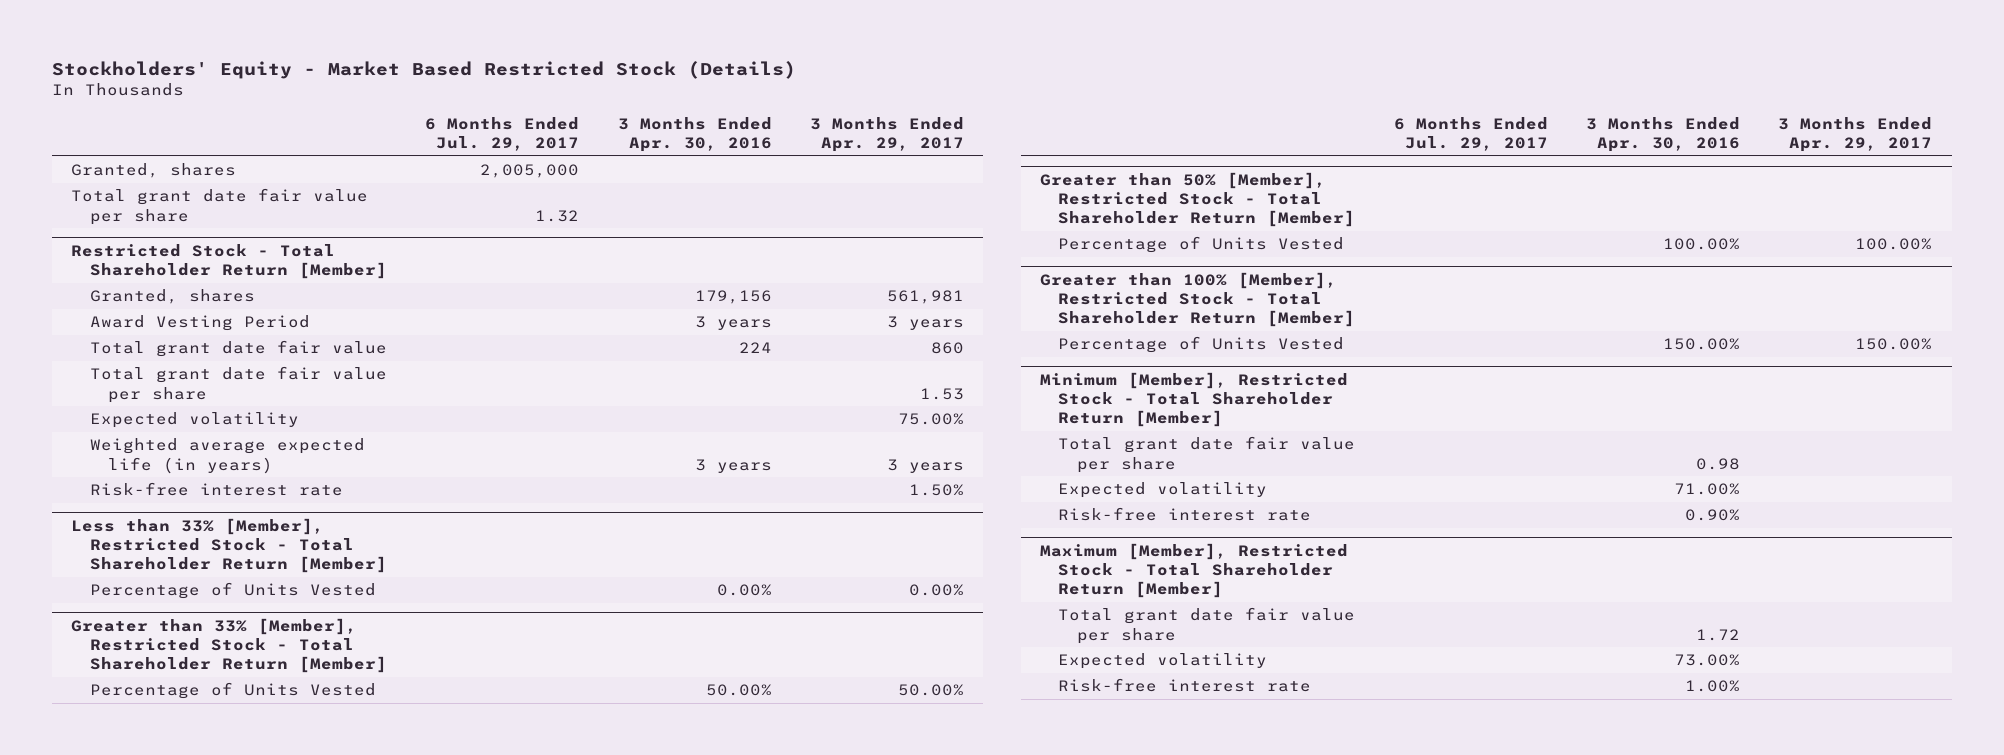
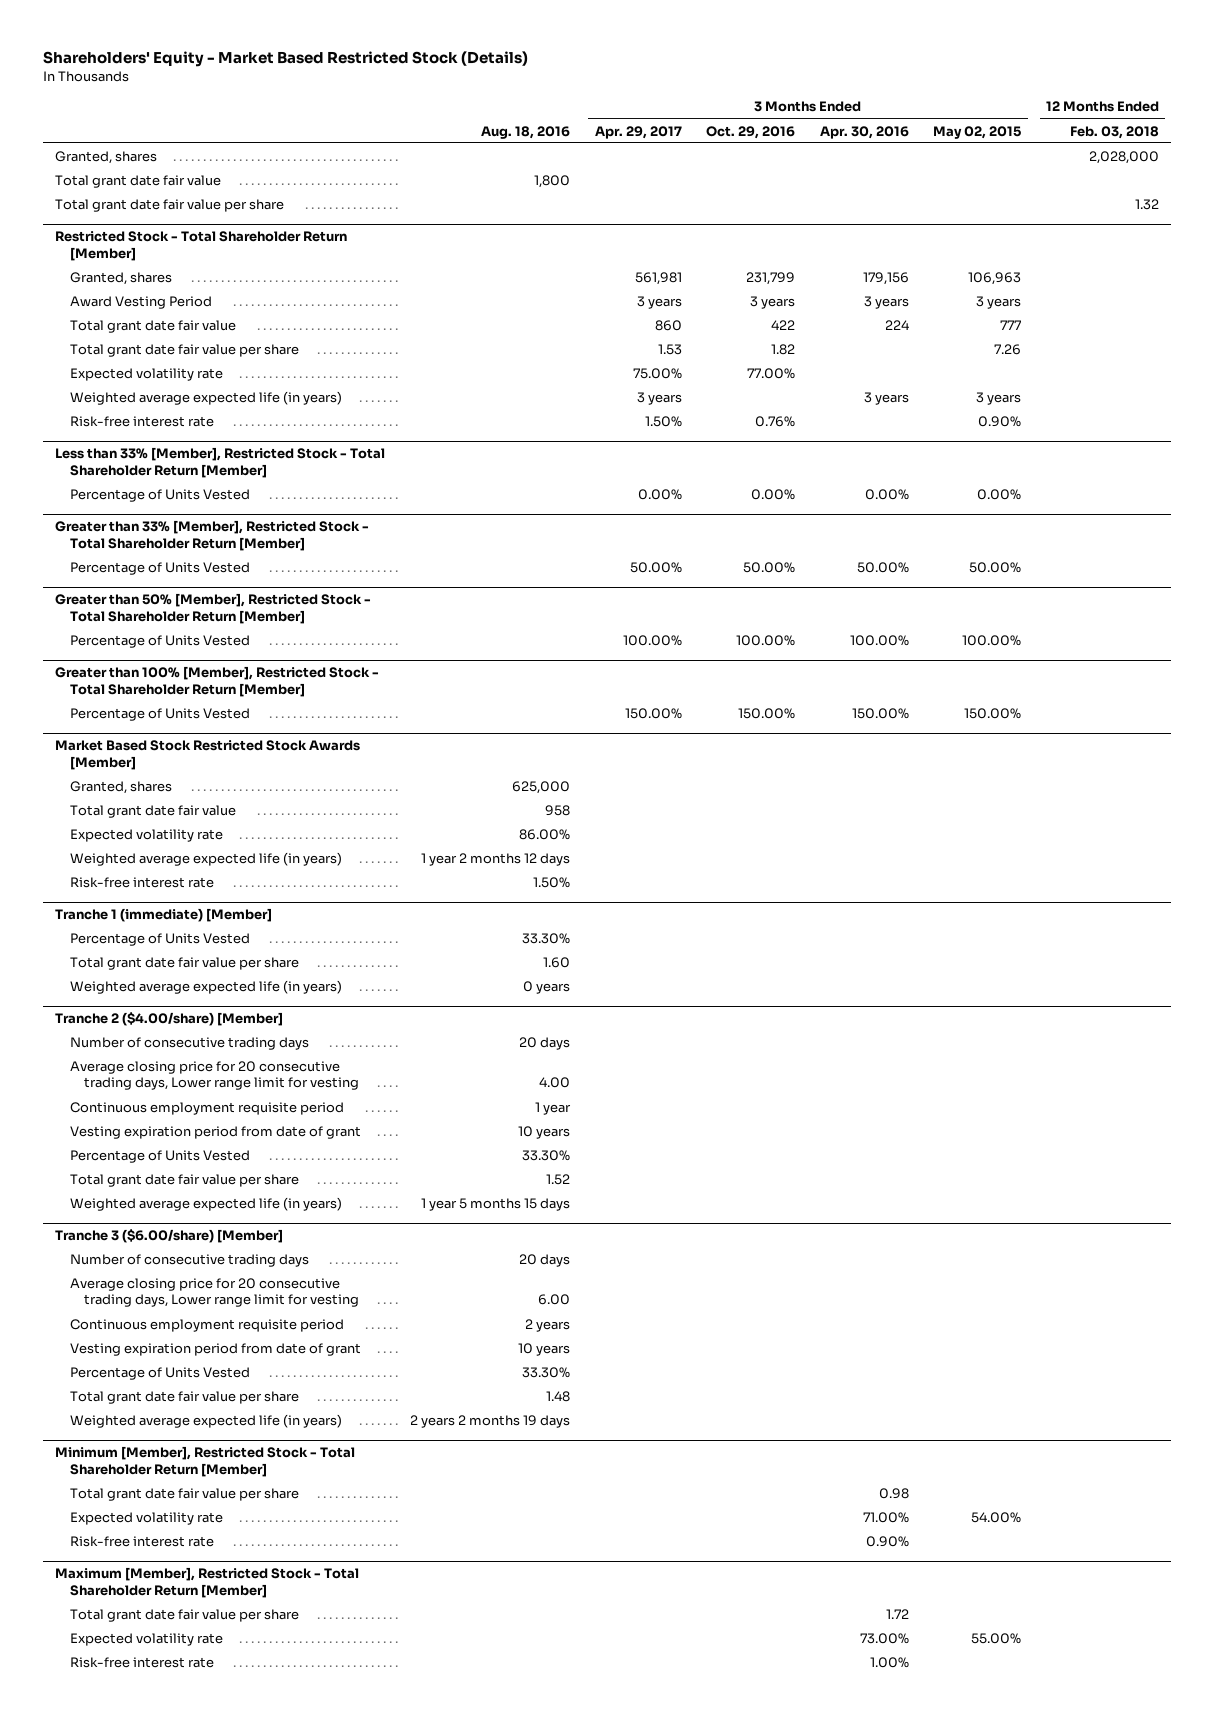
- Stockholders' Equity - Market Based Restricted Stock (Details)
+ Shareholders' Equity - Market Based Restricted Stock (Details)
- | 6 Months Ended Jul. 29, 2017 | 3 Months Ended Apr. 30, 2016 | 3 Months Ended Apr. 29, 2017
+ | Aug. 18, 2016 | 3 Months Ended Apr. 29, 2017 | 3 Months Ended Oct. 29, 2016 | 3 Months Ended Apr. 30, 2016 | 3 Months Ended May 02, 2015 | 12 Months Ended Feb. 03, 2018
+ Total grant date fair value | 1,800 | | | | |
@ Restricted Stock - Total Shareholder Return [Member]
- Expected volatility | | | 75.00%
+ Expected volatility rate | | 75.00% | 77.00% | | |
+ Market Based Stock Restricted Stock Awards [Member]
+ Granted, shares | 625,000 | | | | |
+ Total grant date fair value | 958 | | | | |
+ Expected volatility rate | 86.00% | | | | |
+ Weighted average expected life (in years) | 1 year 2 months 12 days | | | | |
+ Risk-free interest rate | 1.50% | | | | |
+ Tranche 1 (immediate) [Member]
+ Percentage of Units Vested | 33.30% | | | | |
+ Total grant date fair value per share | 1.60 | | | | |
+ Weighted average expected life (in years) | 0 years | | | | |
+ Tranche 2 ($4.00/share) [Member]
+ Number of consecutive trading days | 20 days | | | | |
+ Average closing price for 20 consecutive trading days, Lower range limit for vesting | 4.00 | | | | |
+ Continuous employment requisite period | 1 year | | | | |
+ Vesting expiration period from date of grant | 10 years | | | | |
+ Percentage of Units Vested | 33.30% | | | | |
+ Total grant date fair value per share | 1.52 | | | | |
+ Weighted average expected life (in years) | 1 year 5 months 15 days | | | | |
+ Tranche 3 ($6.00/share) [Member]
+ Number of consecutive trading days | 20 days | | | | |
+ Average closing price for 20 consecutive trading days, Lower range limit for vesting | 6.00 | | | | |
+ Continuous employment requisite period | 2 years | | | | |
+ Vesting expiration period from date of grant | 10 years | | | | |
+ Percentage of Units Vested | 33.30% | | | | |
+ Total grant date fair value per share | 1.48 | | | | |
+ Weighted average expected life (in years) | 2 years 2 months 19 days | | | | |
@ Minimum [Member], Restricted Stock - Total Shareholder Return [Member]
- Expected volatility | | 71.00% |
+ Expected volatility rate | | | | 71.00% | 54.00% |
@ Maximum [Member], Restricted Stock - Total Shareholder Return [Member]
- Expected volatility | | 73.00% |
+ Expected volatility rate | | | | 73.00% | 55.00% |

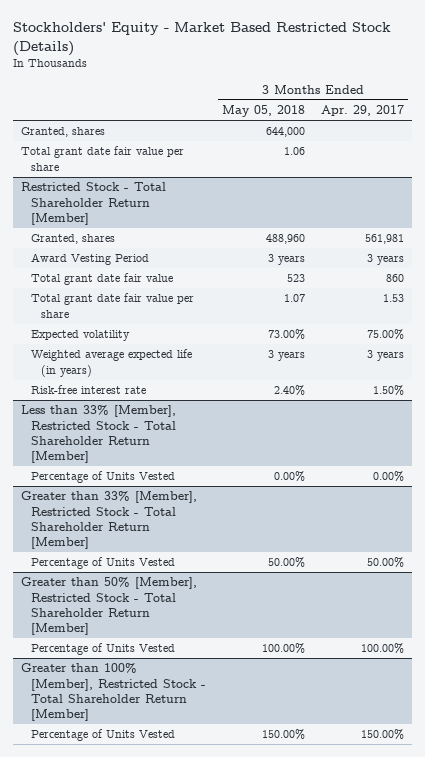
- Shareholders' Equity - Market Based Restricted Stock (Details)
+ Stockholders' Equity - Market Based Restricted Stock (Details)
- | Aug. 18, 2016 | 3 Months Ended Apr. 29, 2017 | 3 Months Ended Oct. 29, 2016 | 3 Months Ended Apr. 30, 2016 | 3 Months Ended May 02, 2015 | 12 Months Ended Feb. 03, 2018
+ | 3 Months Ended May 05, 2018 | 3 Months Ended Apr. 29, 2017
- Total grant date fair value | 1,800 | | | | |
@ Restricted Stock - Total Shareholder Return [Member]
- Expected volatility rate | | 75.00% | 77.00% | | |
+ Expected volatility | 73.00% | 75.00%
- Market Based Stock Restricted Stock Awards [Member]
- Granted, shares | 625,000 | | | | |
- Total grant date fair value | 958 | | | | |
- Expected volatility rate | 86.00% | | | | |
- Weighted average expected life (in years) | 1 year 2 months 12 days | | | | |
- Risk-free interest rate | 1.50% | | | | |
- Tranche 1 (immediate) [Member]
- Percentage of Units Vested | 33.30% | | | | |
- Total grant date fair value per share | 1.60 | | | | |
- Weighted average expected life (in years) | 0 years | | | | |
- Tranche 2 ($4.00/share) [Member]
- Number of consecutive trading days | 20 days | | | | |
- Average closing price for 20 consecutive trading days, Lower range limit for vesting | 4.00 | | | | |
- Continuous employment requisite period | 1 year | | | | |
- Vesting expiration period from date of grant | 10 years | | | | |
- Percentage of Units Vested | 33.30% | | | | |
- Total grant date fair value per share | 1.52 | | | | |
- Weighted average expected life (in years) | 1 year 5 months 15 days | | | | |
- Tranche 3 ($6.00/share) [Member]
- Number of consecutive trading days | 20 days | | | | |
- Average closing price for 20 consecutive trading days, Lower range limit for vesting | 6.00 | | | | |
- Continuous employment requisite period | 2 years | | | | |
- Vesting expiration period from date of grant | 10 years | | | | |
- Percentage of Units Vested | 33.30% | | | | |
- Total grant date fair value per share | 1.48 | | | | |
- Weighted average expected life (in years) | 2 years 2 months 19 days | | | | |
- Minimum [Member], Restricted Stock - Total Shareholder Return [Member]
- Total grant date fair value per share | | | | 0.98 | |
- Expected volatility rate | | | | 71.00% | 54.00% |
- Risk-free interest rate | | | | 0.90% | |
- Maximum [Member], Restricted Stock - Total Shareholder Return [Member]
- Total grant date fair value per share | | | | 1.72 | |
- Expected volatility rate | | | | 73.00% | 55.00% |
- Risk-free interest rate | | | | 1.00% | |

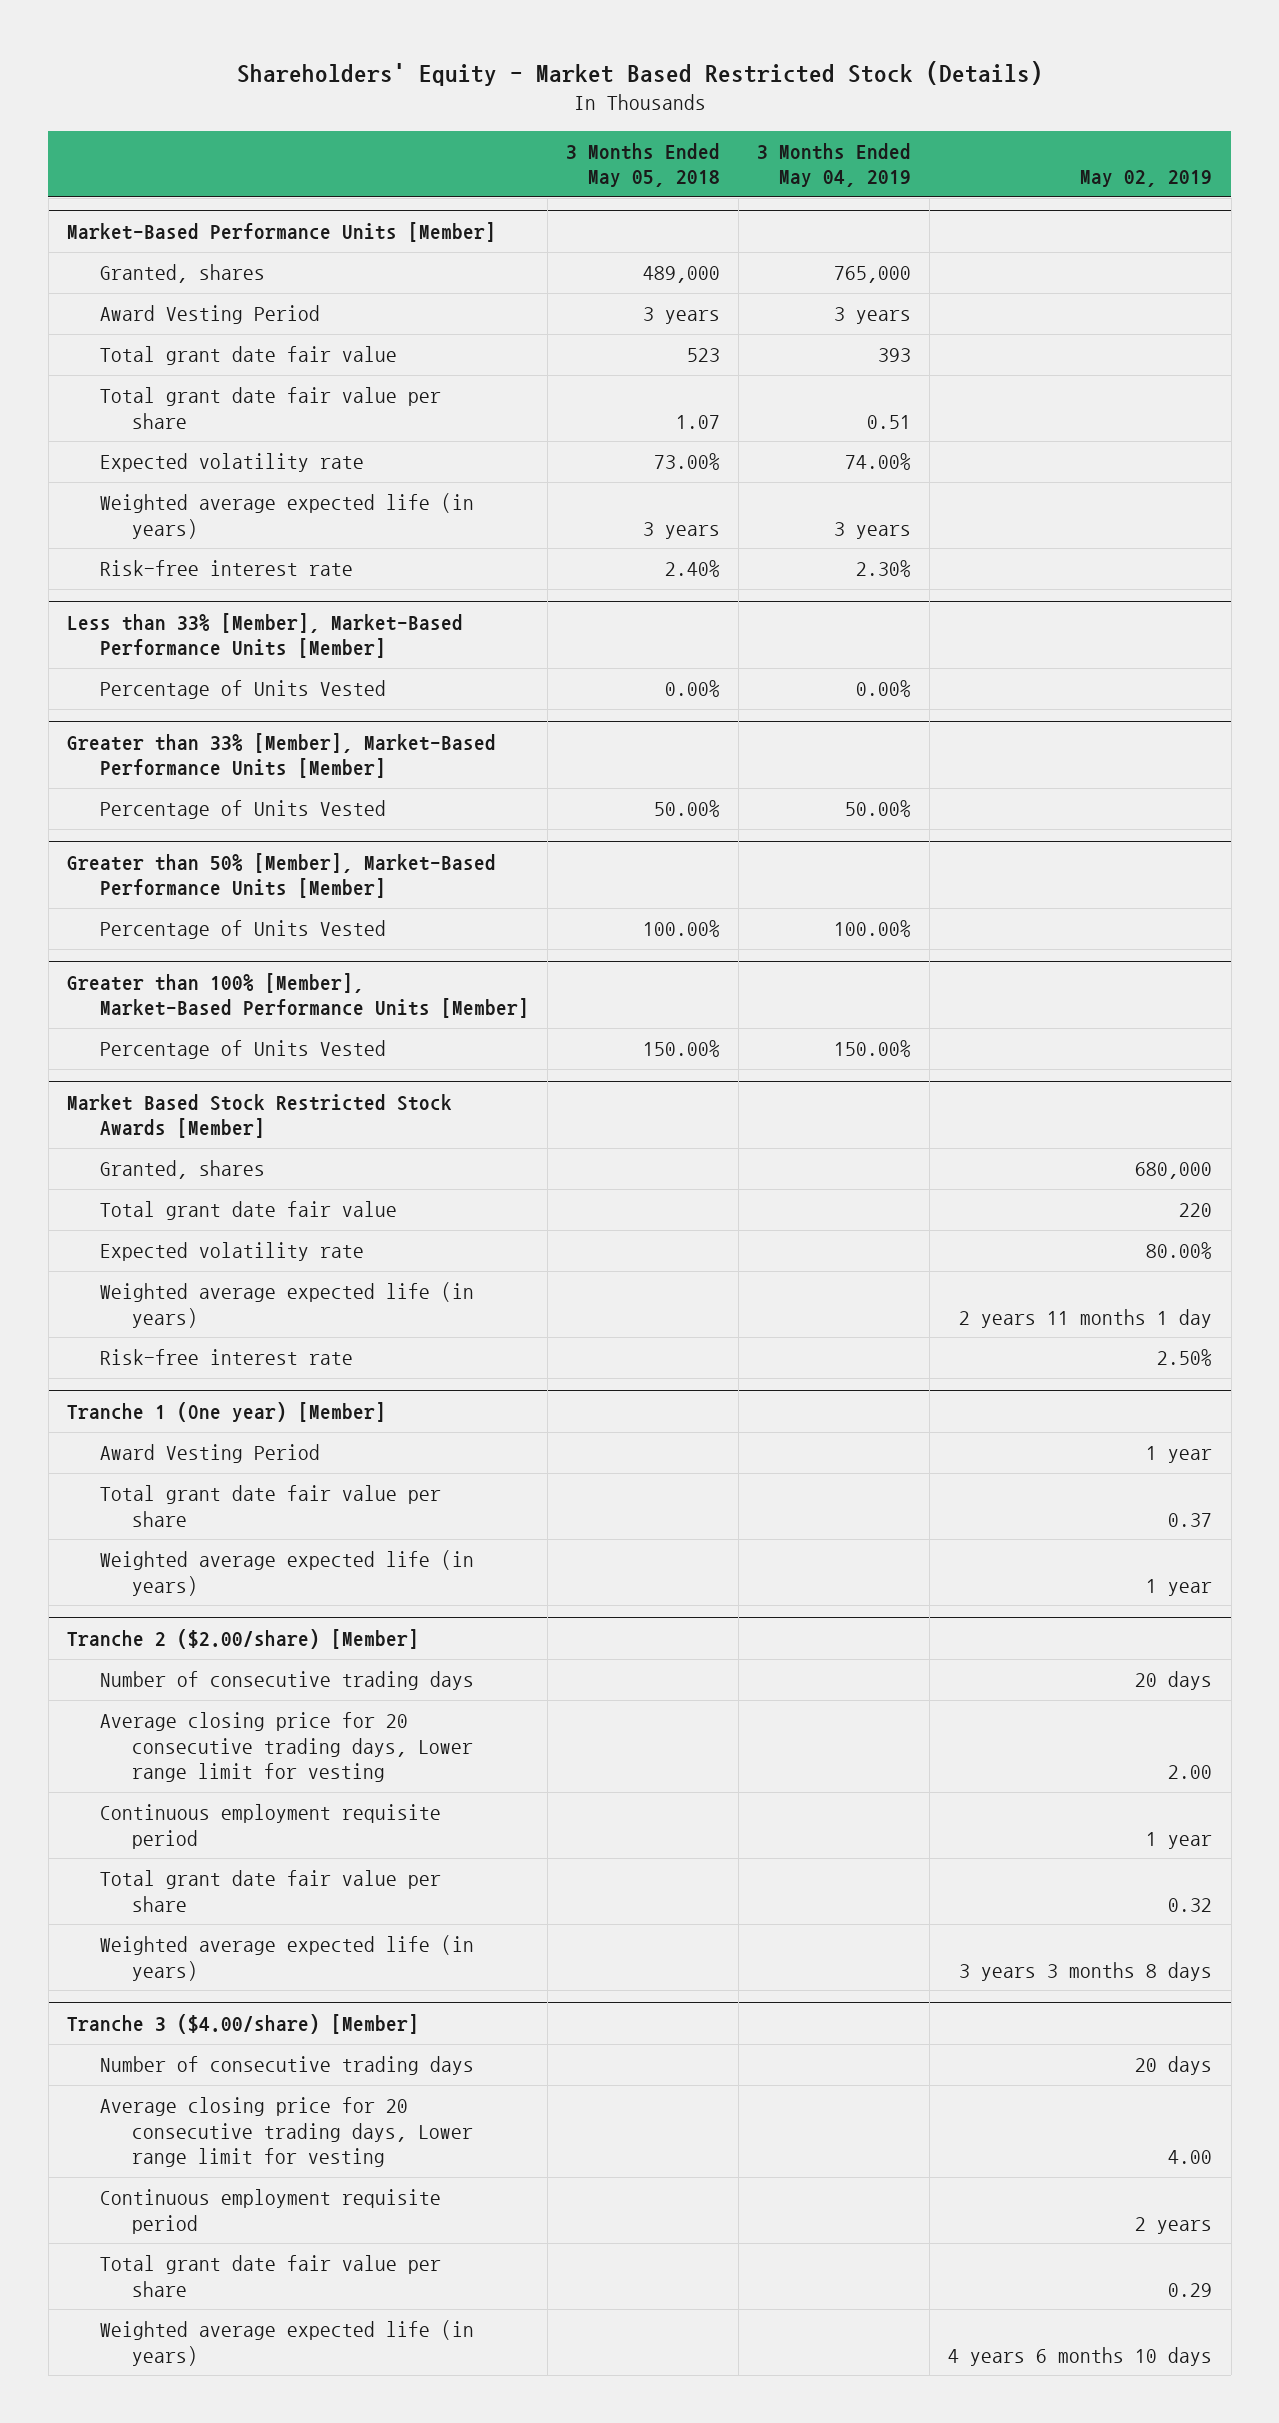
- Stockholders' Equity - Market Based Restricted Stock (Details)
+ Shareholders' Equity - Market Based Restricted Stock (Details)
- | 3 Months Ended May 05, 2018 | 3 Months Ended Apr. 29, 2017
+ | 3 Months Ended May 05, 2018 | 3 Months Ended May 04, 2019 | May 02, 2019
- Granted, shares | 644,000 |
- Total grant date fair value per share | 1.06 |
- Restricted Stock - Total Shareholder Return [Member]
- Granted, shares | 488,960 | 561,981
+ Market-Based Performance Units [Member]
+ Granted, shares | 489,000 | 765,000 |
- Expected volatility | 73.00% | 75.00%
+ Expected volatility rate | 73.00% | 74.00% |
- Less than 33% [Member], Restricted Stock - Total Shareholder Return [Member]
- Percentage of Units Vested | 0.00% | 0.00%
- Greater than 33% [Member], Restricted Stock - Total Shareholder Return [Member]
+ Less than 33% [Member], Market-Based Performance Units [Member]
+ Percentage of Units Vested | 0.00% | 0.00% |
+ Greater than 33% [Member], Market-Based Performance Units [Member]
- Greater than 50% [Member], Restricted Stock - Total Shareholder Return [Member]
+ Greater than 50% [Member], Market-Based Performance Units [Member]
- Greater than 100% [Member], Restricted Stock - Total Shareholder Return [Member]
+ Greater than 100% [Member], Market-Based Performance Units [Member]
+ Market Based Stock Restricted Stock Awards [Member]
+ Granted, shares | | | 680,000
+ Total grant date fair value | | | 220
+ Expected volatility rate | | | 80.00%
+ Weighted average expected life (in years) | | | 2 years 11 months 1 day
+ Risk-free interest rate | | | 2.50%
+ Tranche 1 (One year) [Member]
+ Award Vesting Period | | | 1 year
+ Total grant date fair value per share | | | 0.37
+ Weighted average expected life (in years) | | | 1 year
+ Tranche 2 ($2.00/share) [Member]
+ Number of consecutive trading days | | | 20 days
+ Average closing price for 20 consecutive trading days, Lower range limit for vesting | | | 2.00
+ Continuous employment requisite period | | | 1 year
+ Total grant date fair value per share | | | 0.32
+ Weighted average expected life (in years) | | | 3 years 3 months 8 days
+ Tranche 3 ($4.00/share) [Member]
+ Number of consecutive trading days | | | 20 days
+ Average closing price for 20 consecutive trading days, Lower range limit for vesting | | | 4.00
+ Continuous employment requisite period | | | 2 years
+ Total grant date fair value per share | | | 0.29
+ Weighted average expected life (in years) | | | 4 years 6 months 10 days

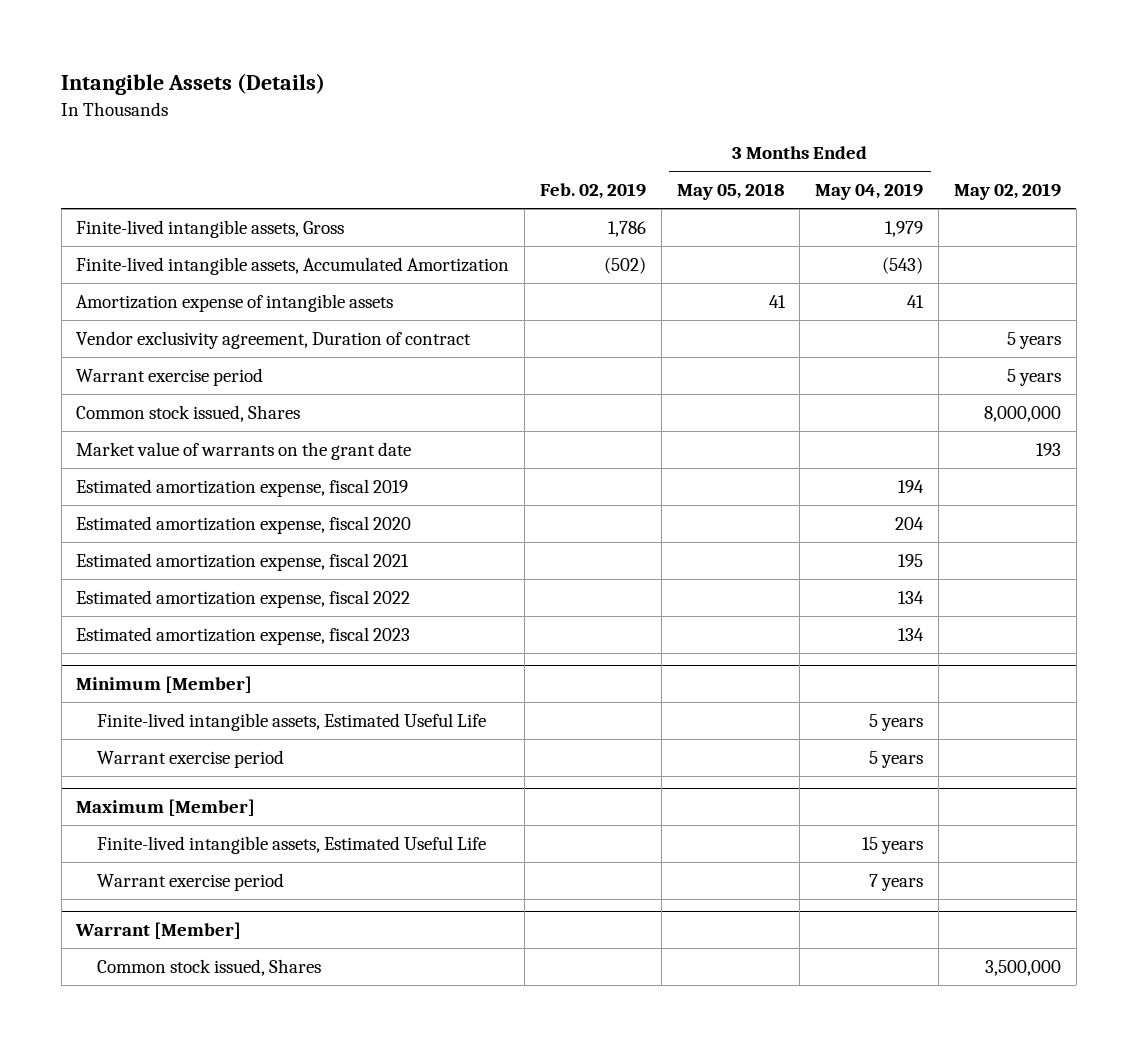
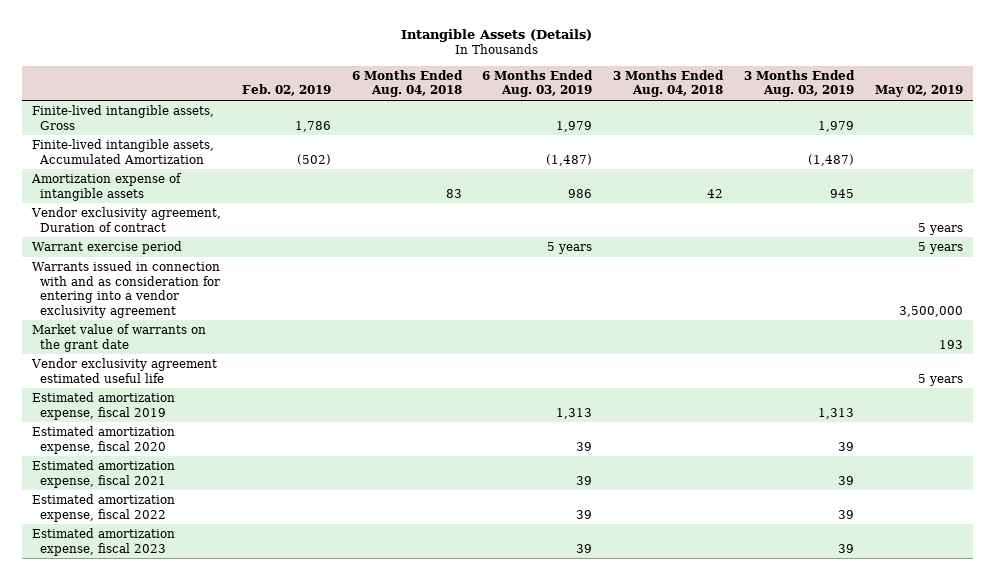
- | Feb. 02, 2019 | 3 Months Ended May 05, 2018 | 3 Months Ended May 04, 2019 | May 02, 2019
+ | Feb. 02, 2019 | 6 Months Ended Aug. 04, 2018 | 6 Months Ended Aug. 03, 2019 | 3 Months Ended Aug. 04, 2018 | 3 Months Ended Aug. 03, 2019 | May 02, 2019
- Common stock issued, Shares | | | | 8,000,000
+ Warrants issued in connection with and as consideration for entering into a vendor exclusivity agreement | | | | | | 3,500,000
+ Vendor exclusivity agreement estimated useful life | | | | | | 5 years
- Minimum [Member]
- Finite-lived intangible assets, Estimated Useful Life | | | 5 years |
- Warrant exercise period | | | 5 years |
- Maximum [Member]
- Finite-lived intangible assets, Estimated Useful Life | | | 15 years |
- Warrant exercise period | | | 7 years |
- Warrant [Member]
- Common stock issued, Shares | | | | 3,500,000

